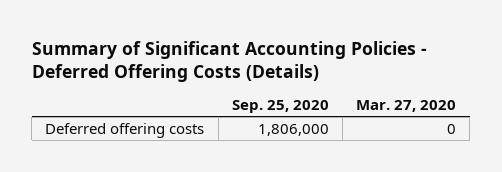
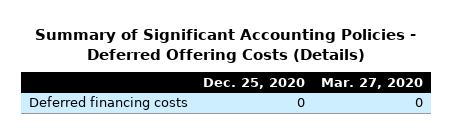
- | Sep. 25, 2020 | Mar. 27, 2020
+ | Dec. 25, 2020 | Mar. 27, 2020
- Deferred offering costs | 1,806,000 | 0
+ Deferred financing costs | 0 | 0

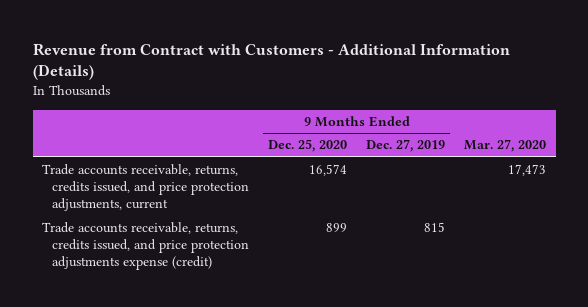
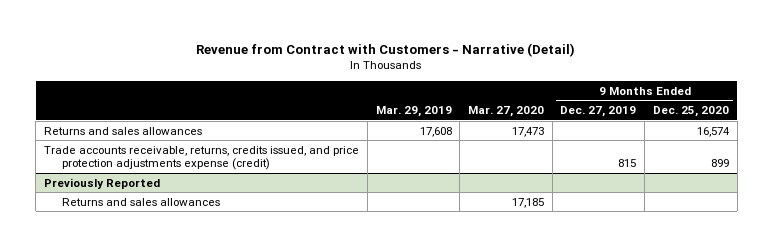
- Revenue from Contract with Customers - Additional Information (Details)
+ Revenue from Contract with Customers - Narrative (Detail)
- | 9 Months Ended Dec. 25, 2020 | 9 Months Ended Dec. 27, 2019 | Mar. 27, 2020
+ | Mar. 29, 2019 | Mar. 27, 2020 | 9 Months Ended Dec. 27, 2019 | 9 Months Ended Dec. 25, 2020
- Trade accounts receivable, returns, credits issued, and price protection adjustments, current | 16,574 | | 17,473
+ Returns and sales allowances | 17,608 | 17,473 | | 16,574
+ Previously Reported
+ Returns and sales allowances | | 17,185 | |

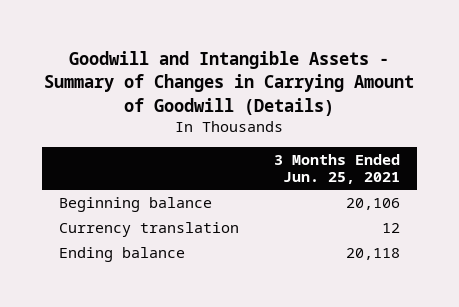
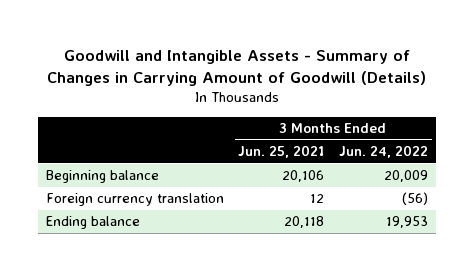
- | 3 Months Ended Jun. 25, 2021
+ | 3 Months Ended Jun. 25, 2021 | 3 Months Ended Jun. 24, 2022
- Currency translation | 12
+ Foreign currency translation | 12 | (56)

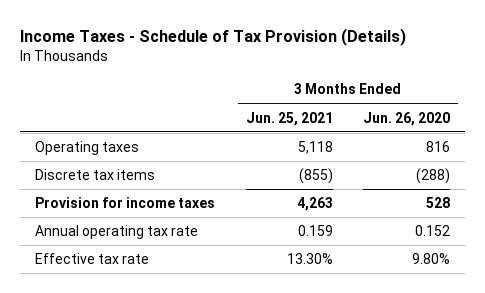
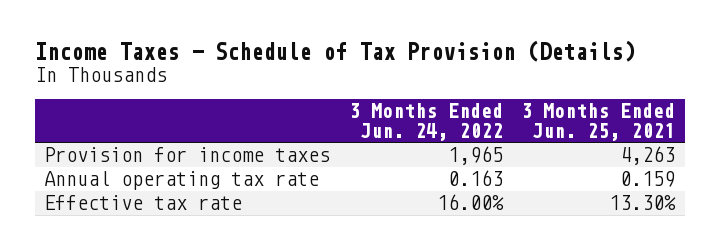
- | 3 Months Ended Jun. 25, 2021 | 3 Months Ended Jun. 26, 2020
+ | 3 Months Ended Jun. 24, 2022 | 3 Months Ended Jun. 25, 2021
- Operating taxes | 5,118 | 816
- Discrete tax items | (855) | (288)

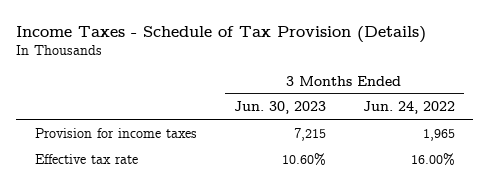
- | 3 Months Ended Jun. 24, 2022 | 3 Months Ended Jun. 25, 2021
+ | 3 Months Ended Jun. 30, 2023 | 3 Months Ended Jun. 24, 2022
- Annual operating tax rate | 0.163 | 0.159

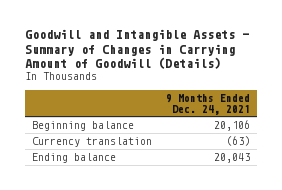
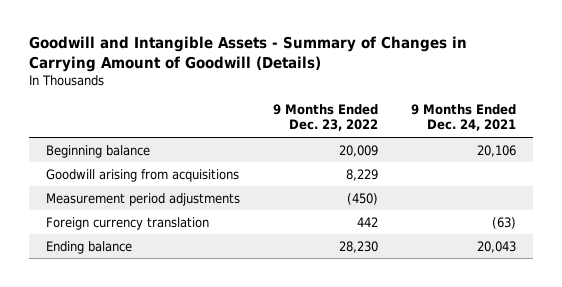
- | 9 Months Ended Dec. 24, 2021
+ | 9 Months Ended Dec. 23, 2022 | 9 Months Ended Dec. 24, 2021
- Currency translation | (63)
+ Goodwill arising from acquisitions | 8,229 |
+ Measurement period adjustments | (450) |
+ Foreign currency translation | 442 | (63)

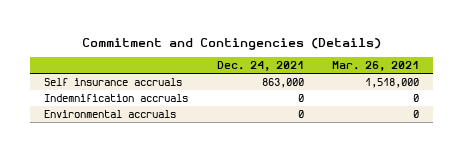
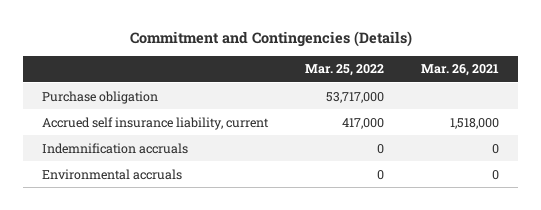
- | Dec. 24, 2021 | Mar. 26, 2021
+ | Mar. 25, 2022 | Mar. 26, 2021
- Self insurance accruals | 863,000 | 1,518,000
+ Purchase obligation | 53,717,000 |
+ Accrued self insurance liability, current | 417,000 | 1,518,000

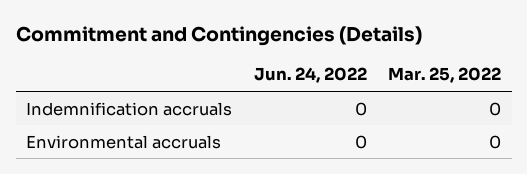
- | Mar. 25, 2022 | Mar. 26, 2021
+ | Jun. 24, 2022 | Mar. 25, 2022
- Purchase obligation | 53,717,000 |
- Accrued self insurance liability, current | 417,000 | 1,518,000

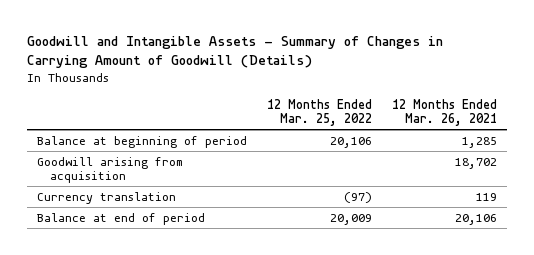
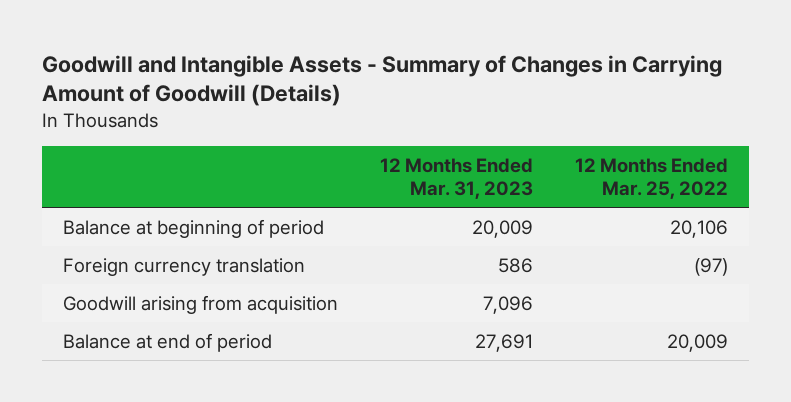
- | 12 Months Ended Mar. 25, 2022 | 12 Months Ended Mar. 26, 2021
+ | 12 Months Ended Mar. 31, 2023 | 12 Months Ended Mar. 25, 2022
+ Foreign currency translation | 586 | (97)
- Currency translation | (97) | 119

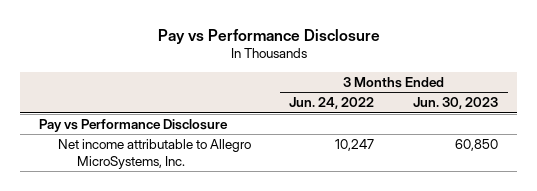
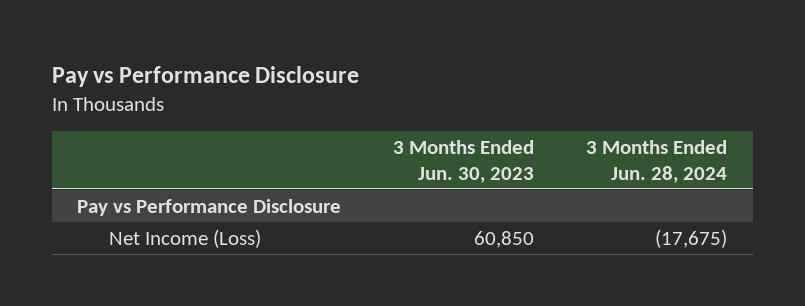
- | 3 Months Ended Jun. 24, 2022 | 3 Months Ended Jun. 30, 2023
+ | 3 Months Ended Jun. 30, 2023 | 3 Months Ended Jun. 28, 2024
- Net income attributable to Allegro MicroSystems, Inc. | 10,247 | 60,850
+ Net Income (Loss) | 60,850 | (17,675)

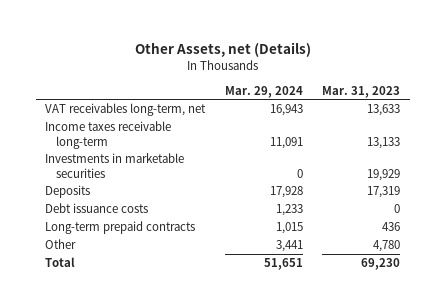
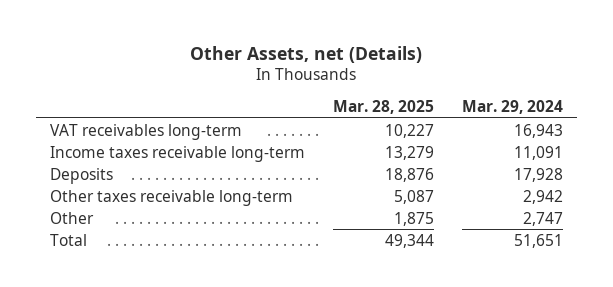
- | Mar. 29, 2024 | Mar. 31, 2023
+ | Mar. 28, 2025 | Mar. 29, 2024
- VAT receivables long-term, net | 16,943 | 13,633
+ VAT receivables long-term | 10,227 | 16,943
- Investments in marketable securities | 0 | 19,929
- Debt issuance costs | 1,233 | 0
- Long-term prepaid contracts | 1,015 | 436
- Other | 3,441 | 4,780
+ Other taxes receivable long-term | 5,087 | 2,942
+ Other | 1,875 | 2,747

